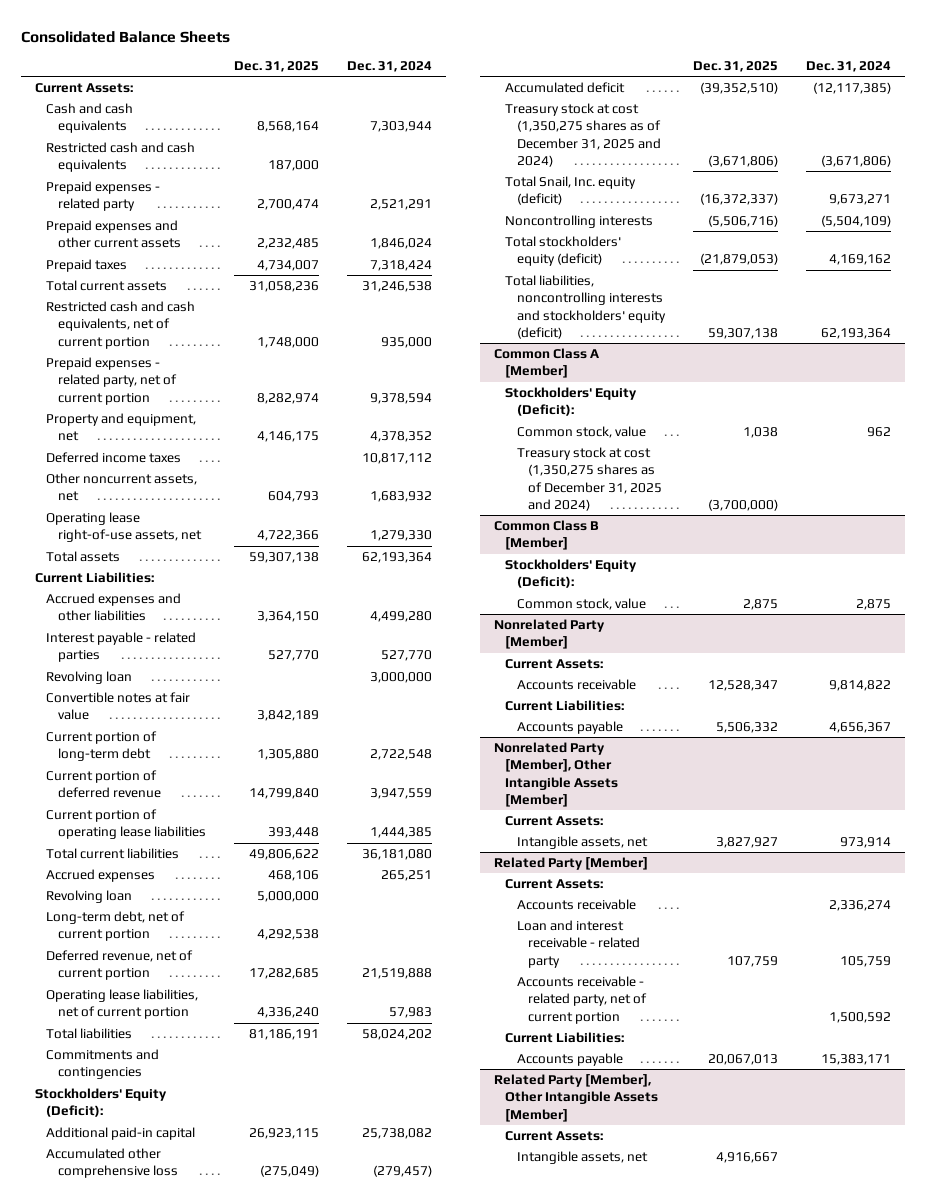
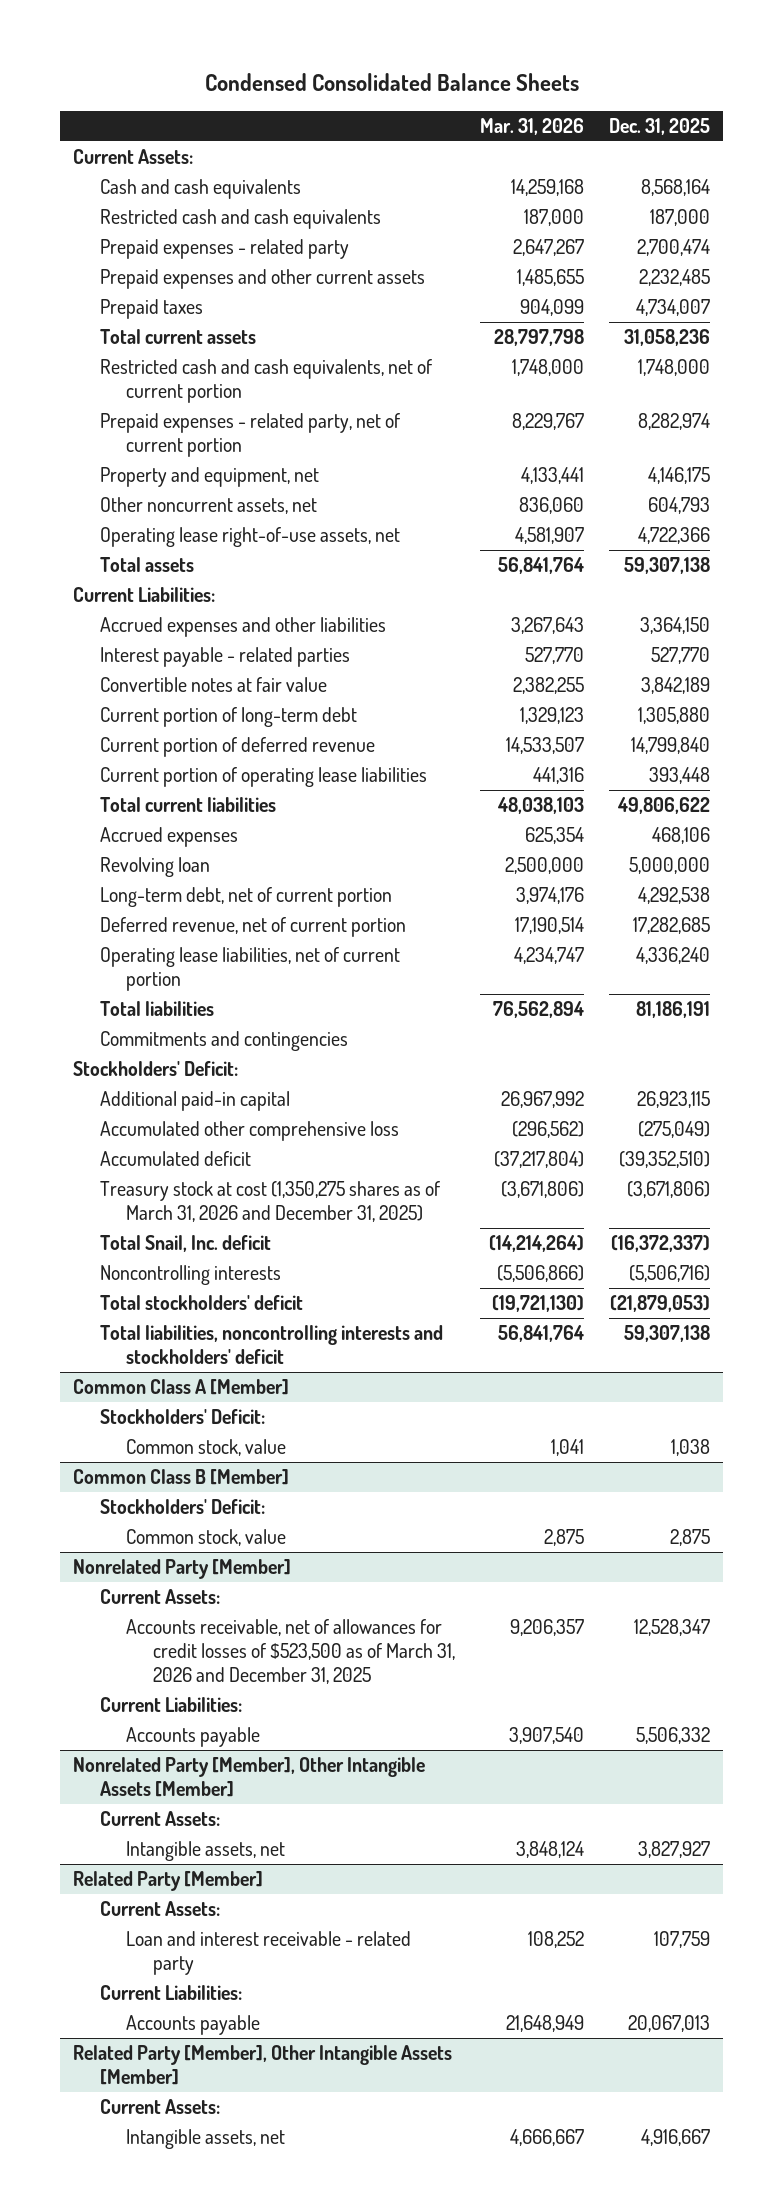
- Consolidated Balance Sheets
+ Condensed Consolidated Balance Sheets
- | Dec. 31, 2025 | Dec. 31, 2024
+ | Mar. 31, 2026 | Dec. 31, 2025
- Deferred income taxes | | 10,817,112
- Revolving loan | | 3,000,000
- Stockholders' Equity (Deficit):
+ Stockholders' Deficit:
- Treasury stock at cost (1,350,275 shares as of December 31, 2025 and 2024) | (3,671,806) | (3,671,806)
- Total Snail, Inc. equity (deficit) | (16,372,337) | 9,673,271
+ Treasury stock at cost (1,350,275 shares as of March 31, 2026 and December 31, 2025) | (3,671,806) | (3,671,806)
+ Total Snail, Inc. deficit | (14,214,264) | (16,372,337)
- Total stockholders' equity (deficit) | (21,879,053) | 4,169,162
- Total liabilities, noncontrolling interests and stockholders' equity (deficit) | 59,307,138 | 62,193,364
+ Total stockholders' deficit | (19,721,130) | (21,879,053)
+ Total liabilities, noncontrolling interests and stockholders' deficit | 56,841,764 | 59,307,138
@ Common Class A [Member]
- Stockholders' Equity (Deficit):
+ Stockholders' Deficit:
- Treasury stock at cost (1,350,275 shares as of December 31, 2025 and 2024) | (3,700,000) |
@ Common Class B [Member]
- Stockholders' Equity (Deficit):
+ Stockholders' Deficit:
@ Nonrelated Party [Member]
- Accounts receivable | 12,528,347 | 9,814,822
+ Accounts receivable, net of allowances for credit losses of $523,500 as of March 31, 2026 and December 31, 2025 | 9,206,357 | 12,528,347
@ Related Party [Member]
- Accounts receivable | | 2,336,274
- Accounts receivable - related party, net of current portion | | 1,500,592

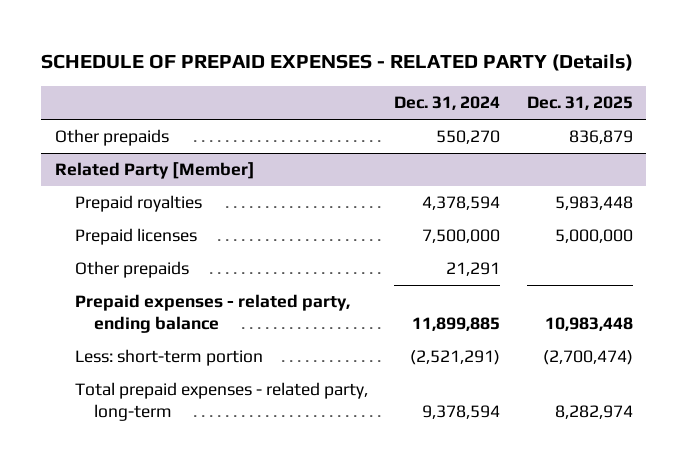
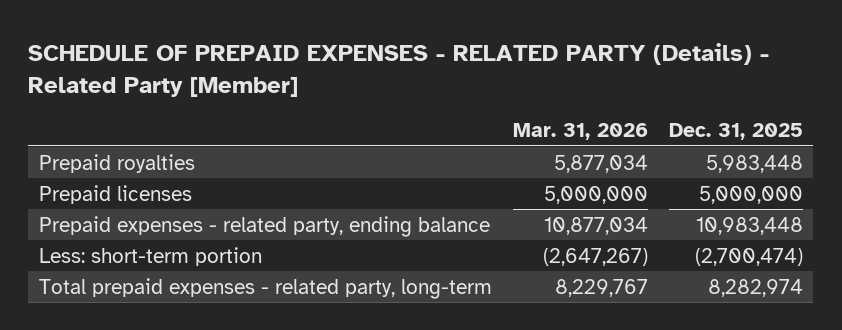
- SCHEDULE OF PREPAID EXPENSES - RELATED PARTY (Details)
+ SCHEDULE OF PREPAID EXPENSES - RELATED PARTY (Details) - Related Party [Member]
- | Dec. 31, 2024 | Dec. 31, 2025
+ | Mar. 31, 2026 | Dec. 31, 2025
- Other prepaids | 550,270 | 836,879
- Related Party [Member]
- Other prepaids | 21,291 |

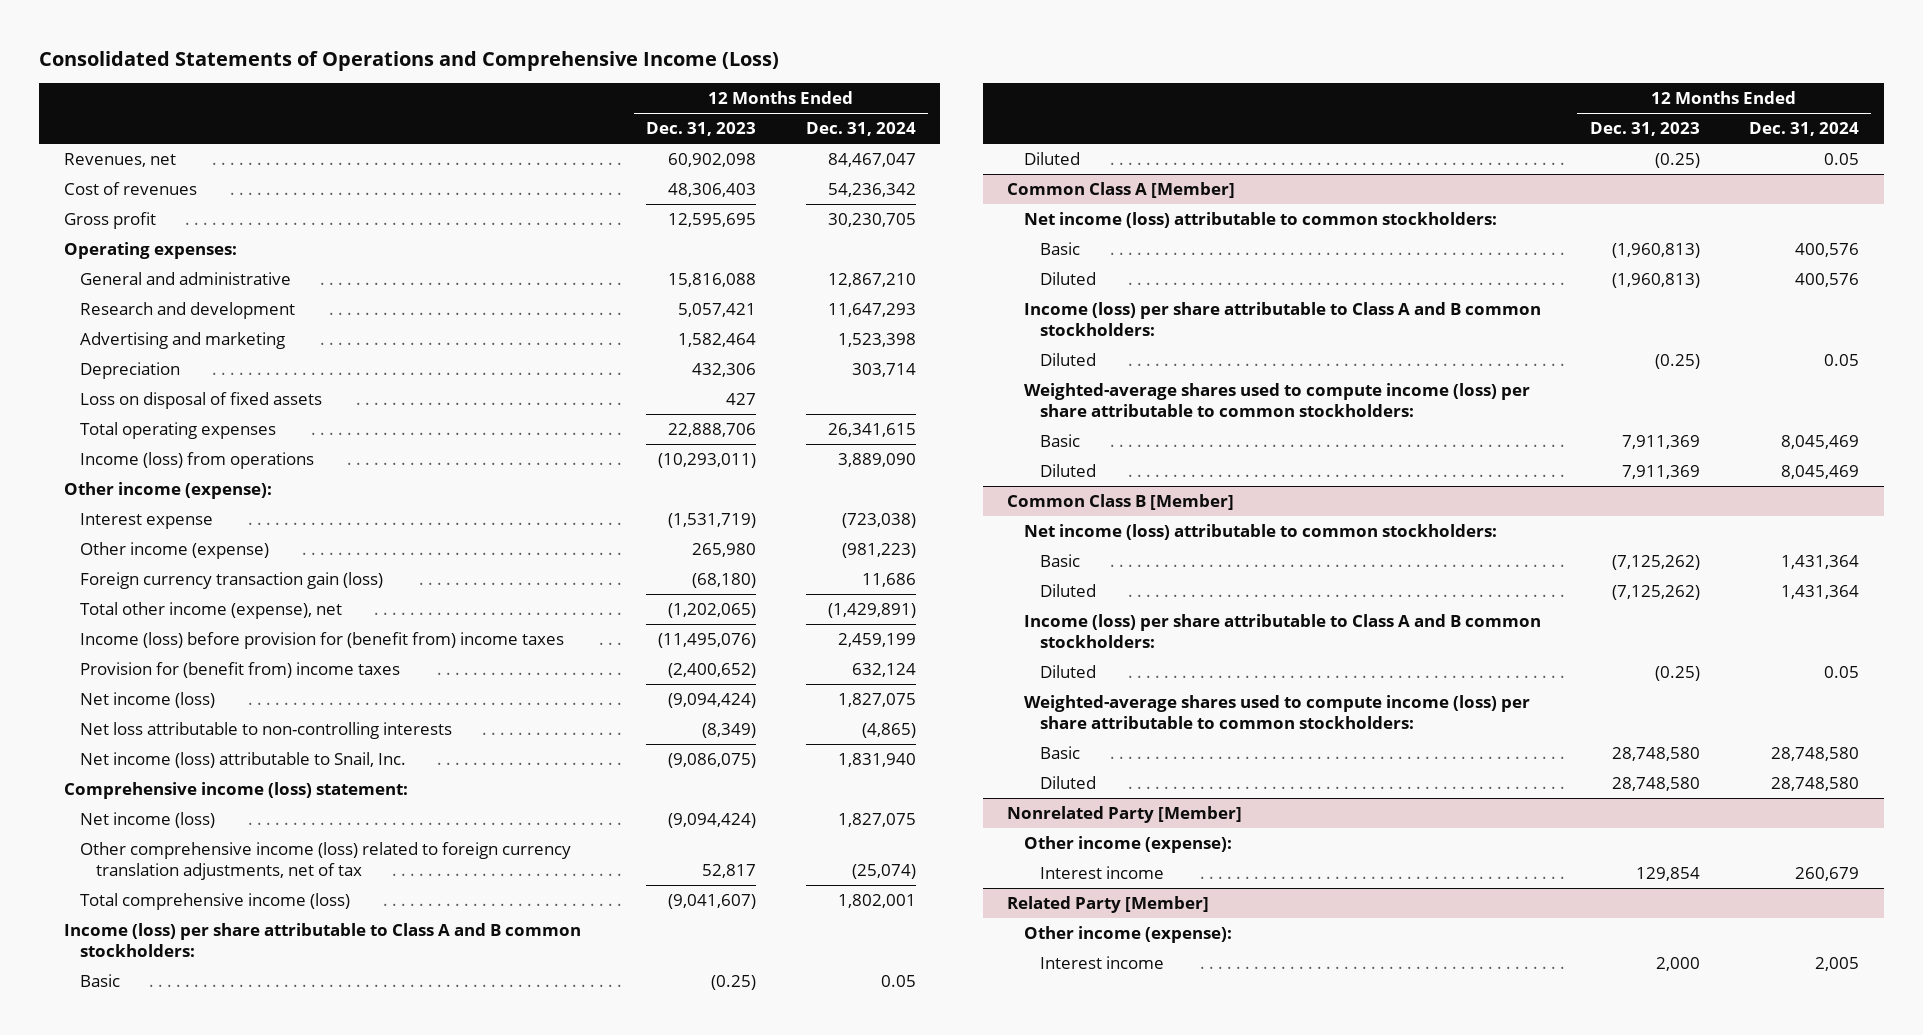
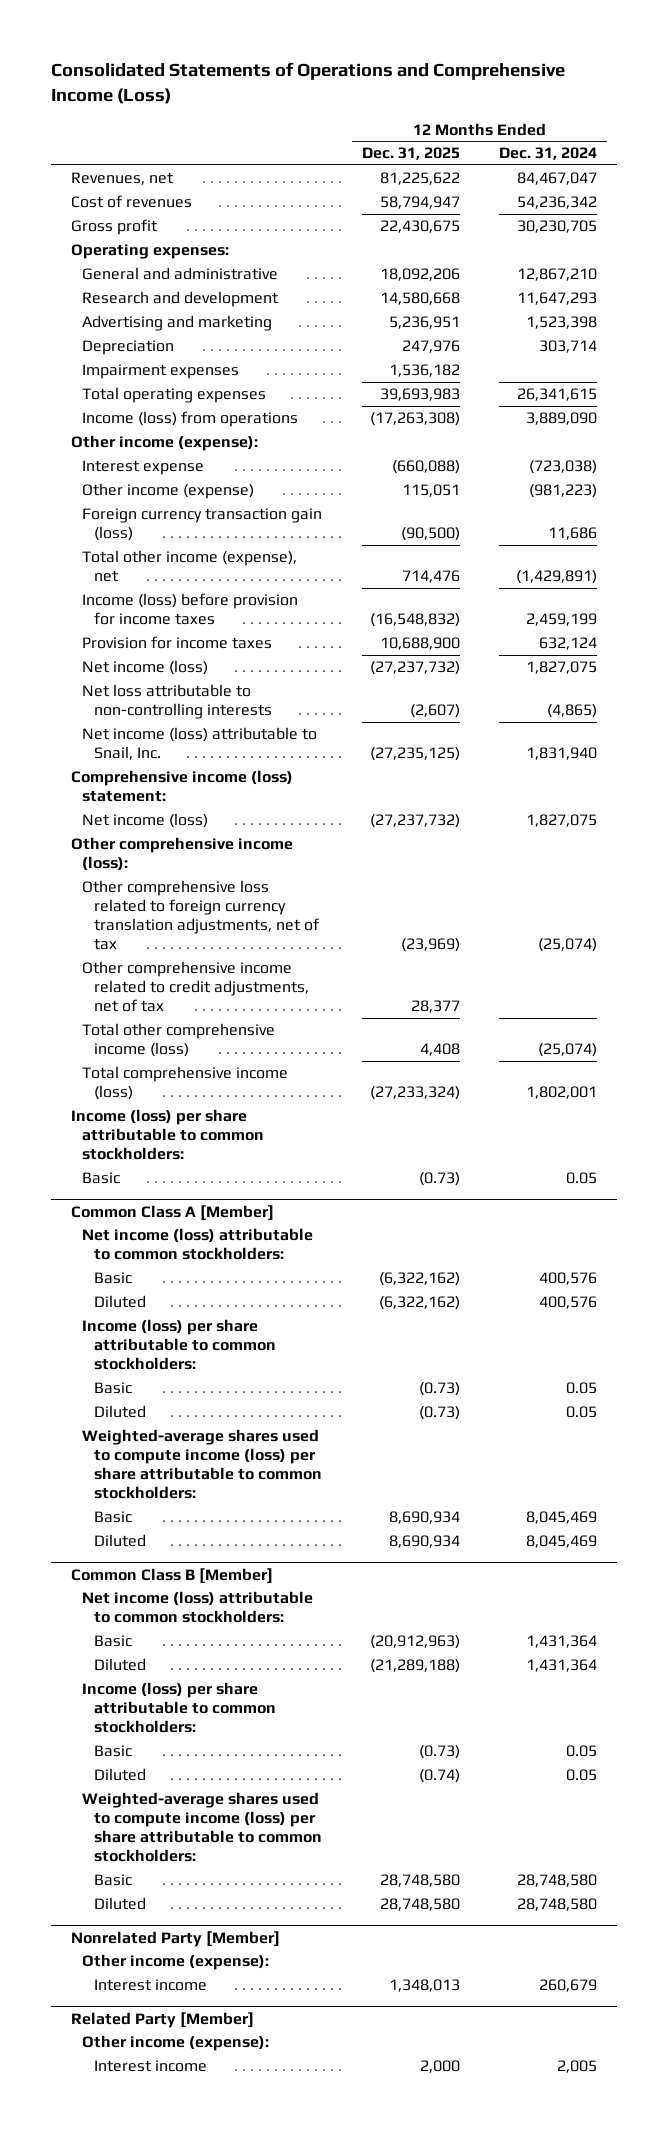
- | 12 Months Ended Dec. 31, 2023 | 12 Months Ended Dec. 31, 2024
+ | 12 Months Ended Dec. 31, 2025 | 12 Months Ended Dec. 31, 2024
- Loss on disposal of fixed assets | 427 |
+ Impairment expenses | 1,536,182 |
- Income (loss) before provision for (benefit from) income taxes | (11,495,076) | 2,459,199
- Provision for (benefit from) income taxes | (2,400,652) | 632,124
+ Income (loss) before provision for income taxes | (16,548,832) | 2,459,199
+ Provision for income taxes | 10,688,900 | 632,124
- Other comprehensive income (loss) related to foreign currency translation adjustments, net of tax | 52,817 | (25,074)
+ Other comprehensive income (loss):
+ Other comprehensive loss related to foreign currency translation adjustments, net of tax | (23,969) | (25,074)
+ Other comprehensive income related to credit adjustments, net of tax | 28,377 |
+ Total other comprehensive income (loss) | 4,408 | (25,074)
- Income (loss) per share attributable to Class A and B common stockholders:
+ Income (loss) per share attributable to common stockholders:
- Diluted | (0.25) | 0.05
@ Common Class A [Member]
- Income (loss) per share attributable to Class A and B common stockholders:
+ Income (loss) per share attributable to common stockholders:
+ Basic | (0.73) | 0.05
@ Common Class B [Member]
- Income (loss) per share attributable to Class A and B common stockholders:
+ Income (loss) per share attributable to common stockholders:
+ Basic | (0.73) | 0.05

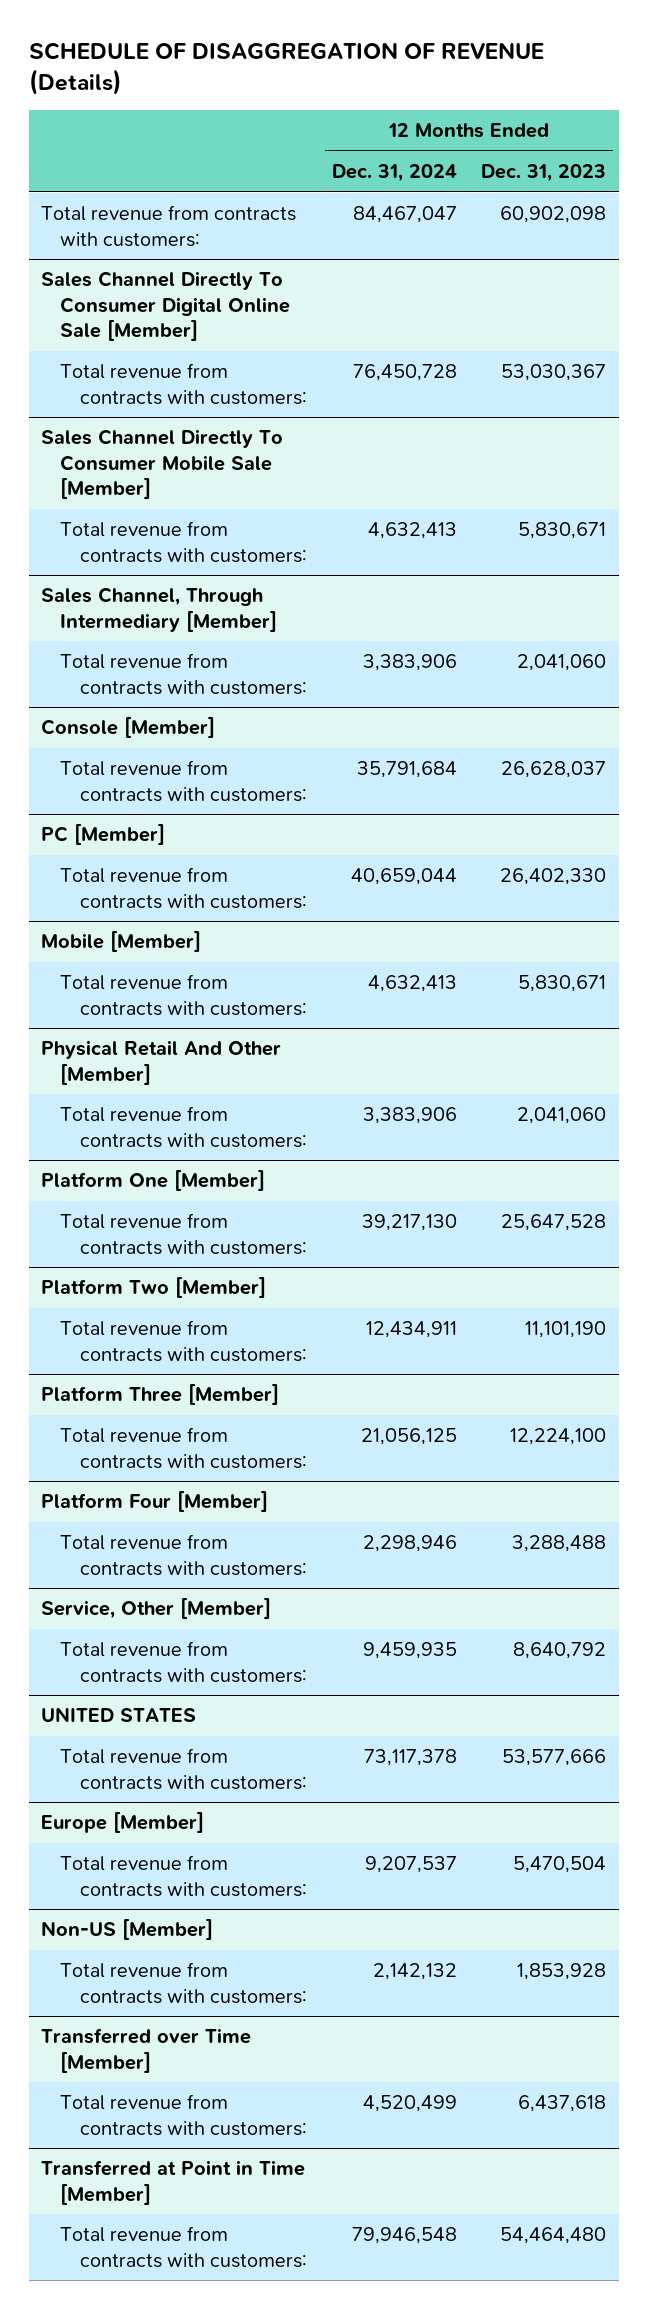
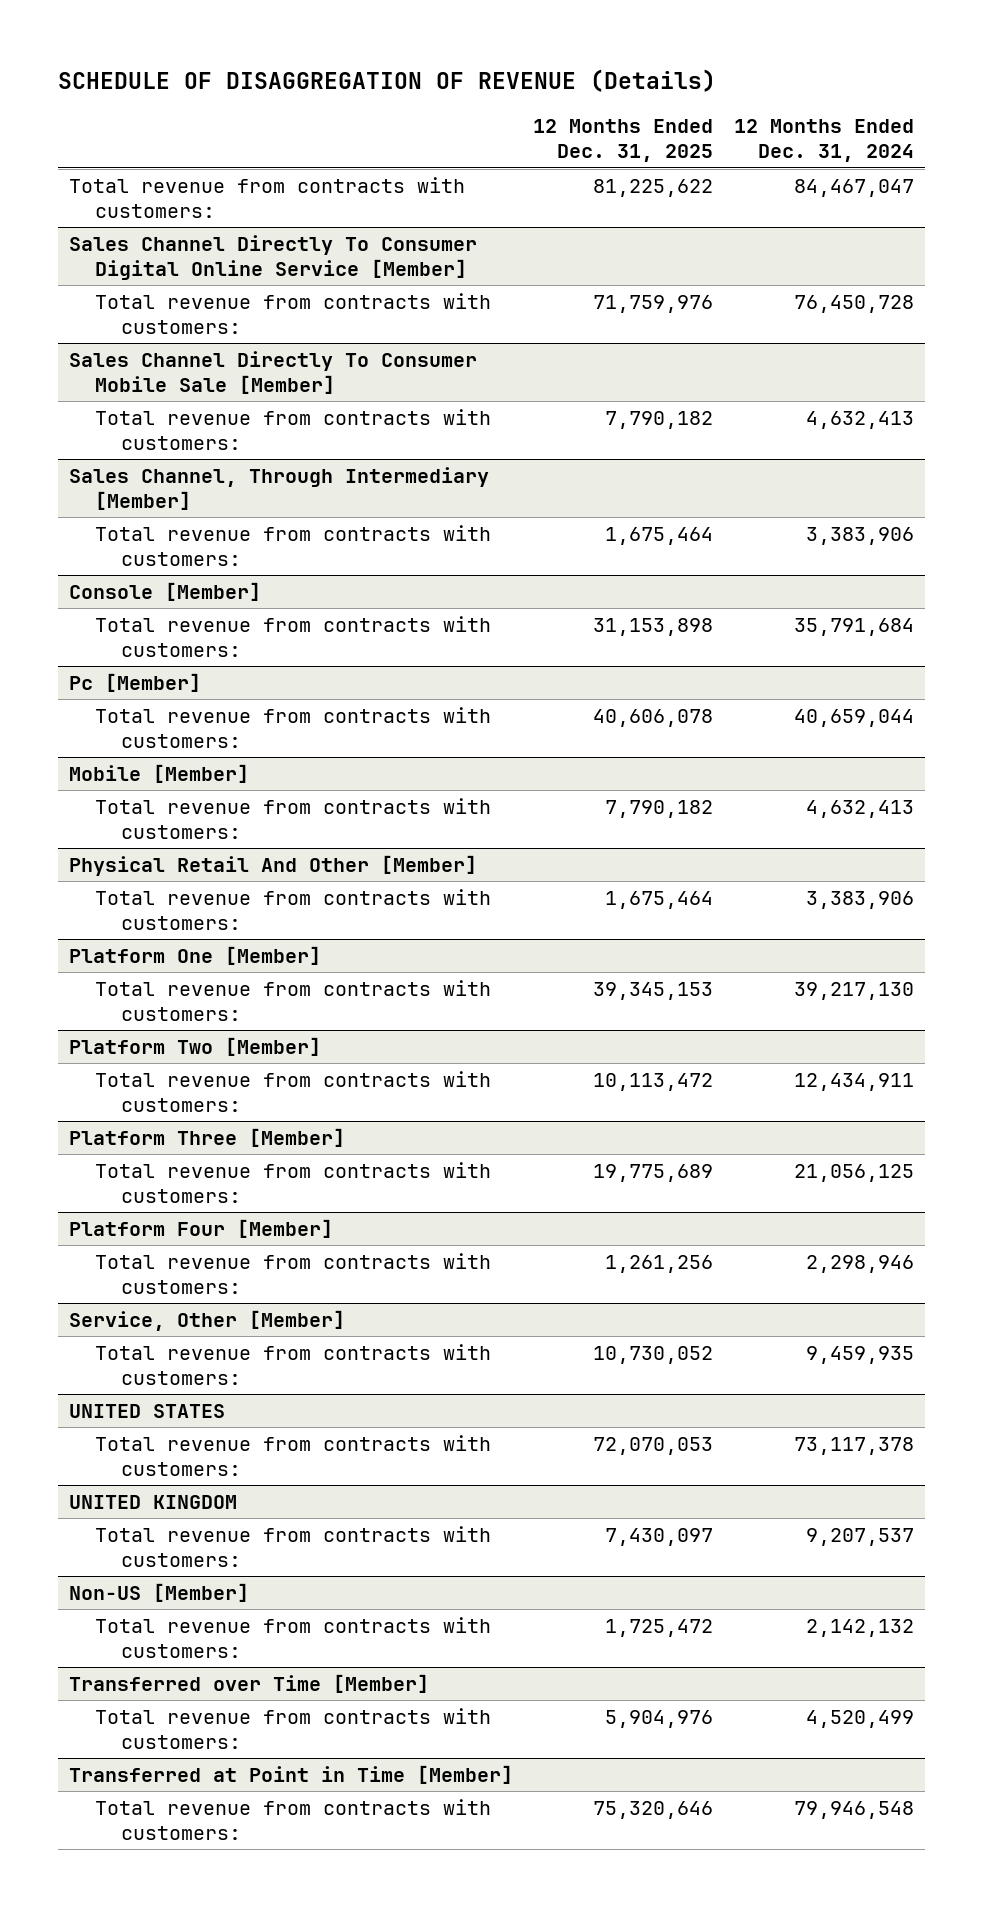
- | 12 Months Ended Dec. 31, 2024 | 12 Months Ended Dec. 31, 2023
+ | 12 Months Ended Dec. 31, 2025 | 12 Months Ended Dec. 31, 2024
- Sales Channel Directly To Consumer Digital Online Sale [Member]
+ Sales Channel Directly To Consumer Digital Online Service [Member]
- PC [Member]
+ Pc [Member]
- Europe [Member]
+ UNITED KINGDOM

